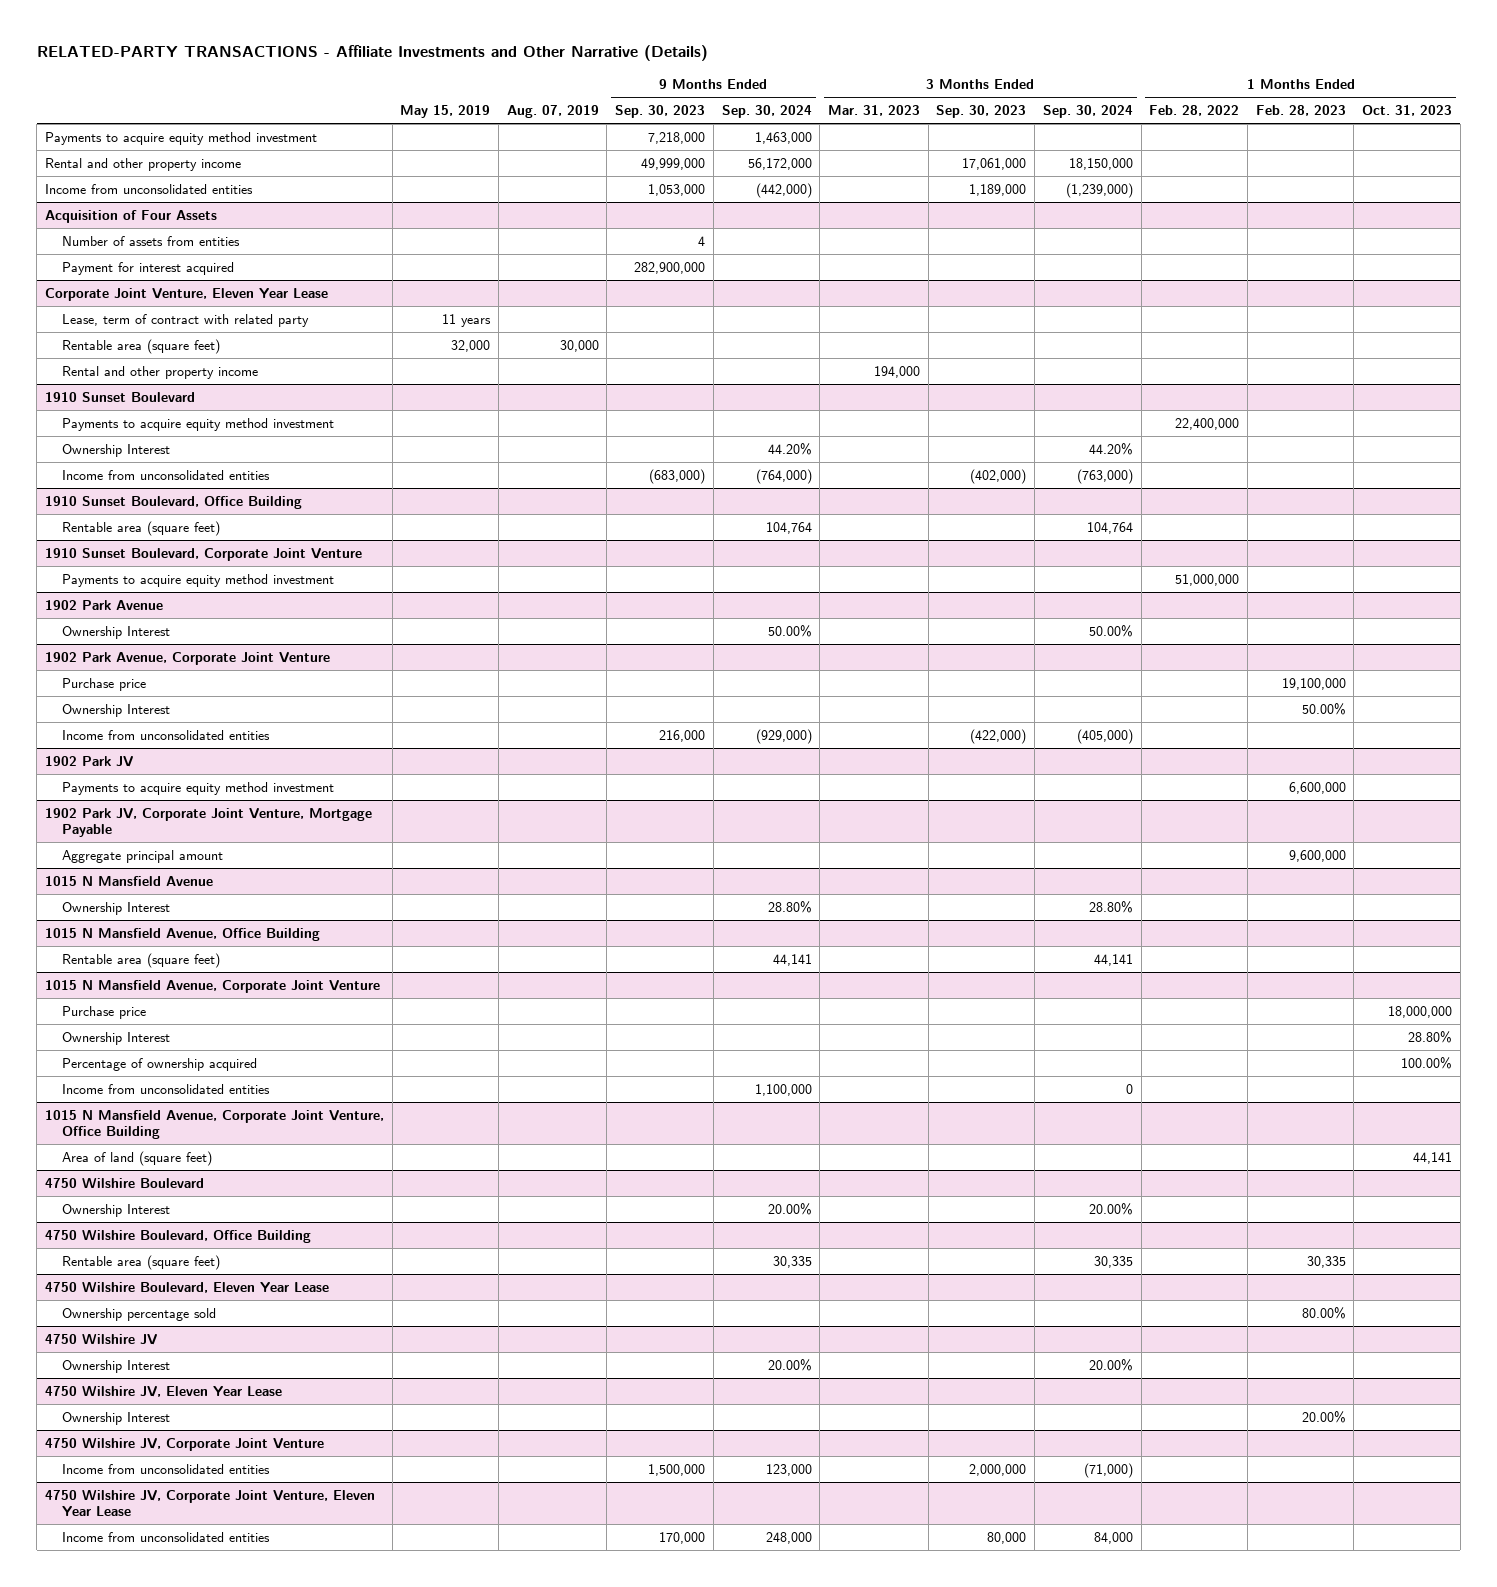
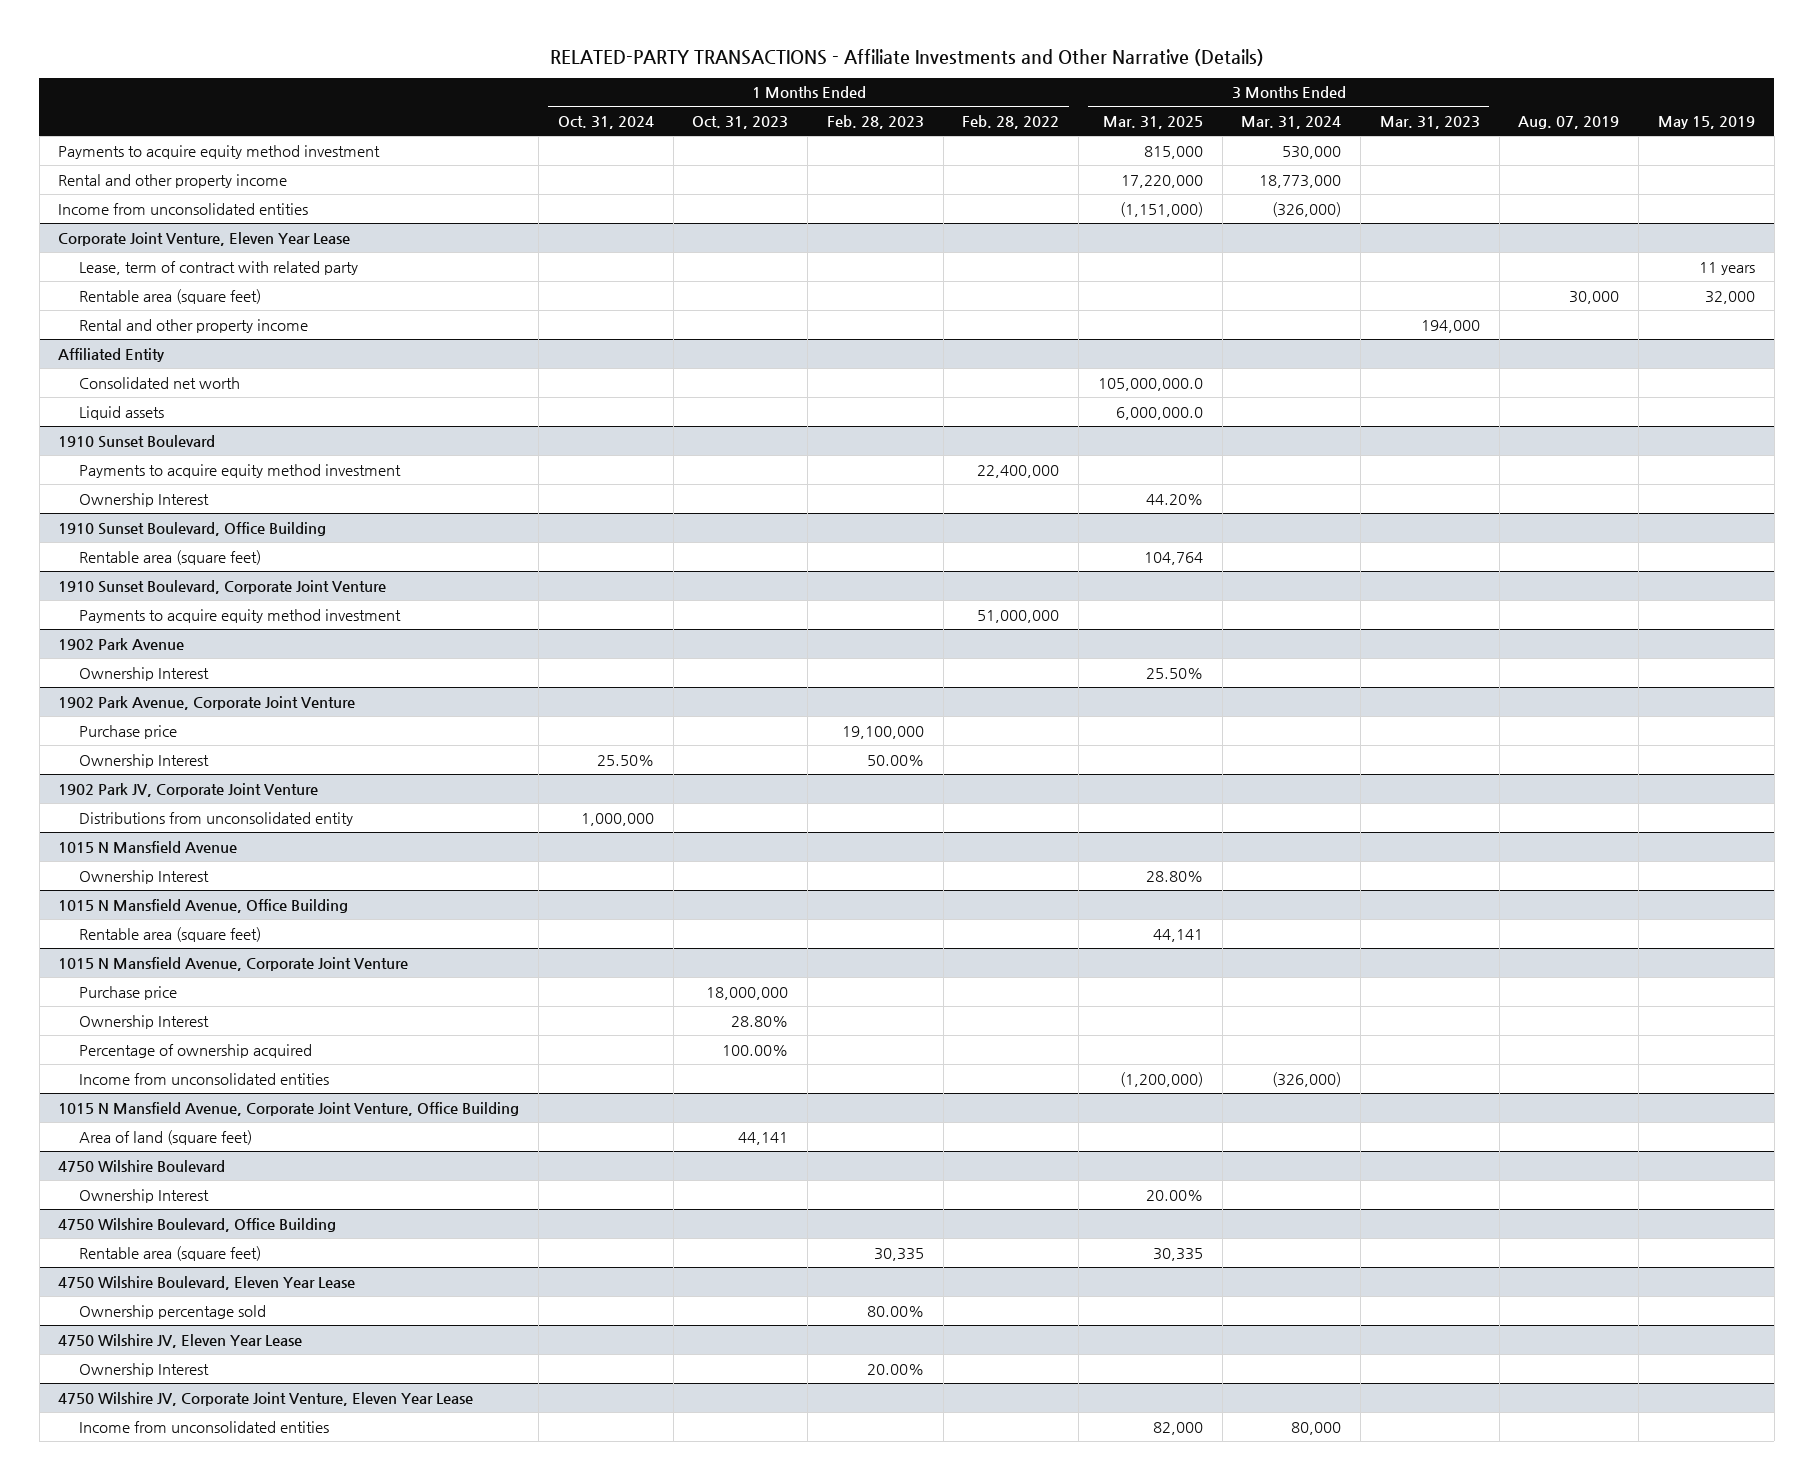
- | May 15, 2019 | Aug. 07, 2019 | 9 Months Ended Sep. 30, 2023 | 9 Months Ended Sep. 30, 2024 | 3 Months Ended Mar. 31, 2023 | 3 Months Ended Sep. 30, 2023 | 3 Months Ended Sep. 30, 2024 | 1 Months Ended Feb. 28, 2022 | 1 Months Ended Feb. 28, 2023 | 1 Months Ended Oct. 31, 2023
+ | 1 Months Ended Oct. 31, 2024 | 1 Months Ended Oct. 31, 2023 | 1 Months Ended Feb. 28, 2023 | 1 Months Ended Feb. 28, 2022 | 3 Months Ended Mar. 31, 2025 | 3 Months Ended Mar. 31, 2024 | 3 Months Ended Mar. 31, 2023 | Aug. 07, 2019 | May 15, 2019
- Acquisition of Four Assets
- Number of assets from entities | | | 4 | | | | | | |
- Payment for interest acquired | | | 282,900,000 | | | | | | |
+ Affiliated Entity
+ Consolidated net worth | | | | | 105,000,000.0 | | | |
+ Liquid assets | | | | | 6,000,000.0 | | | |
@ 1910 Sunset Boulevard
- Income from unconsolidated entities | | | (683,000) | (764,000) | | (402,000) | (763,000) | | |
@ 1902 Park Avenue, Corporate Joint Venture
- Income from unconsolidated entities | | | 216,000 | (929,000) | | (422,000) | (405,000) | | |
- 1902 Park JV
- Payments to acquire equity method investment | | | | | | | | | 6,600,000 |
- 1902 Park JV, Corporate Joint Venture, Mortgage Payable
- Aggregate principal amount | | | | | | | | | 9,600,000 |
+ 1902 Park JV, Corporate Joint Venture
+ Distributions from unconsolidated entity | 1,000,000 | | | | | | | |
- 4750 Wilshire JV
- Ownership Interest | | | | 20.00% | | | 20.00% | | |
- 4750 Wilshire JV, Corporate Joint Venture
- Income from unconsolidated entities | | | 1,500,000 | 123,000 | | 2,000,000 | (71,000) | | |

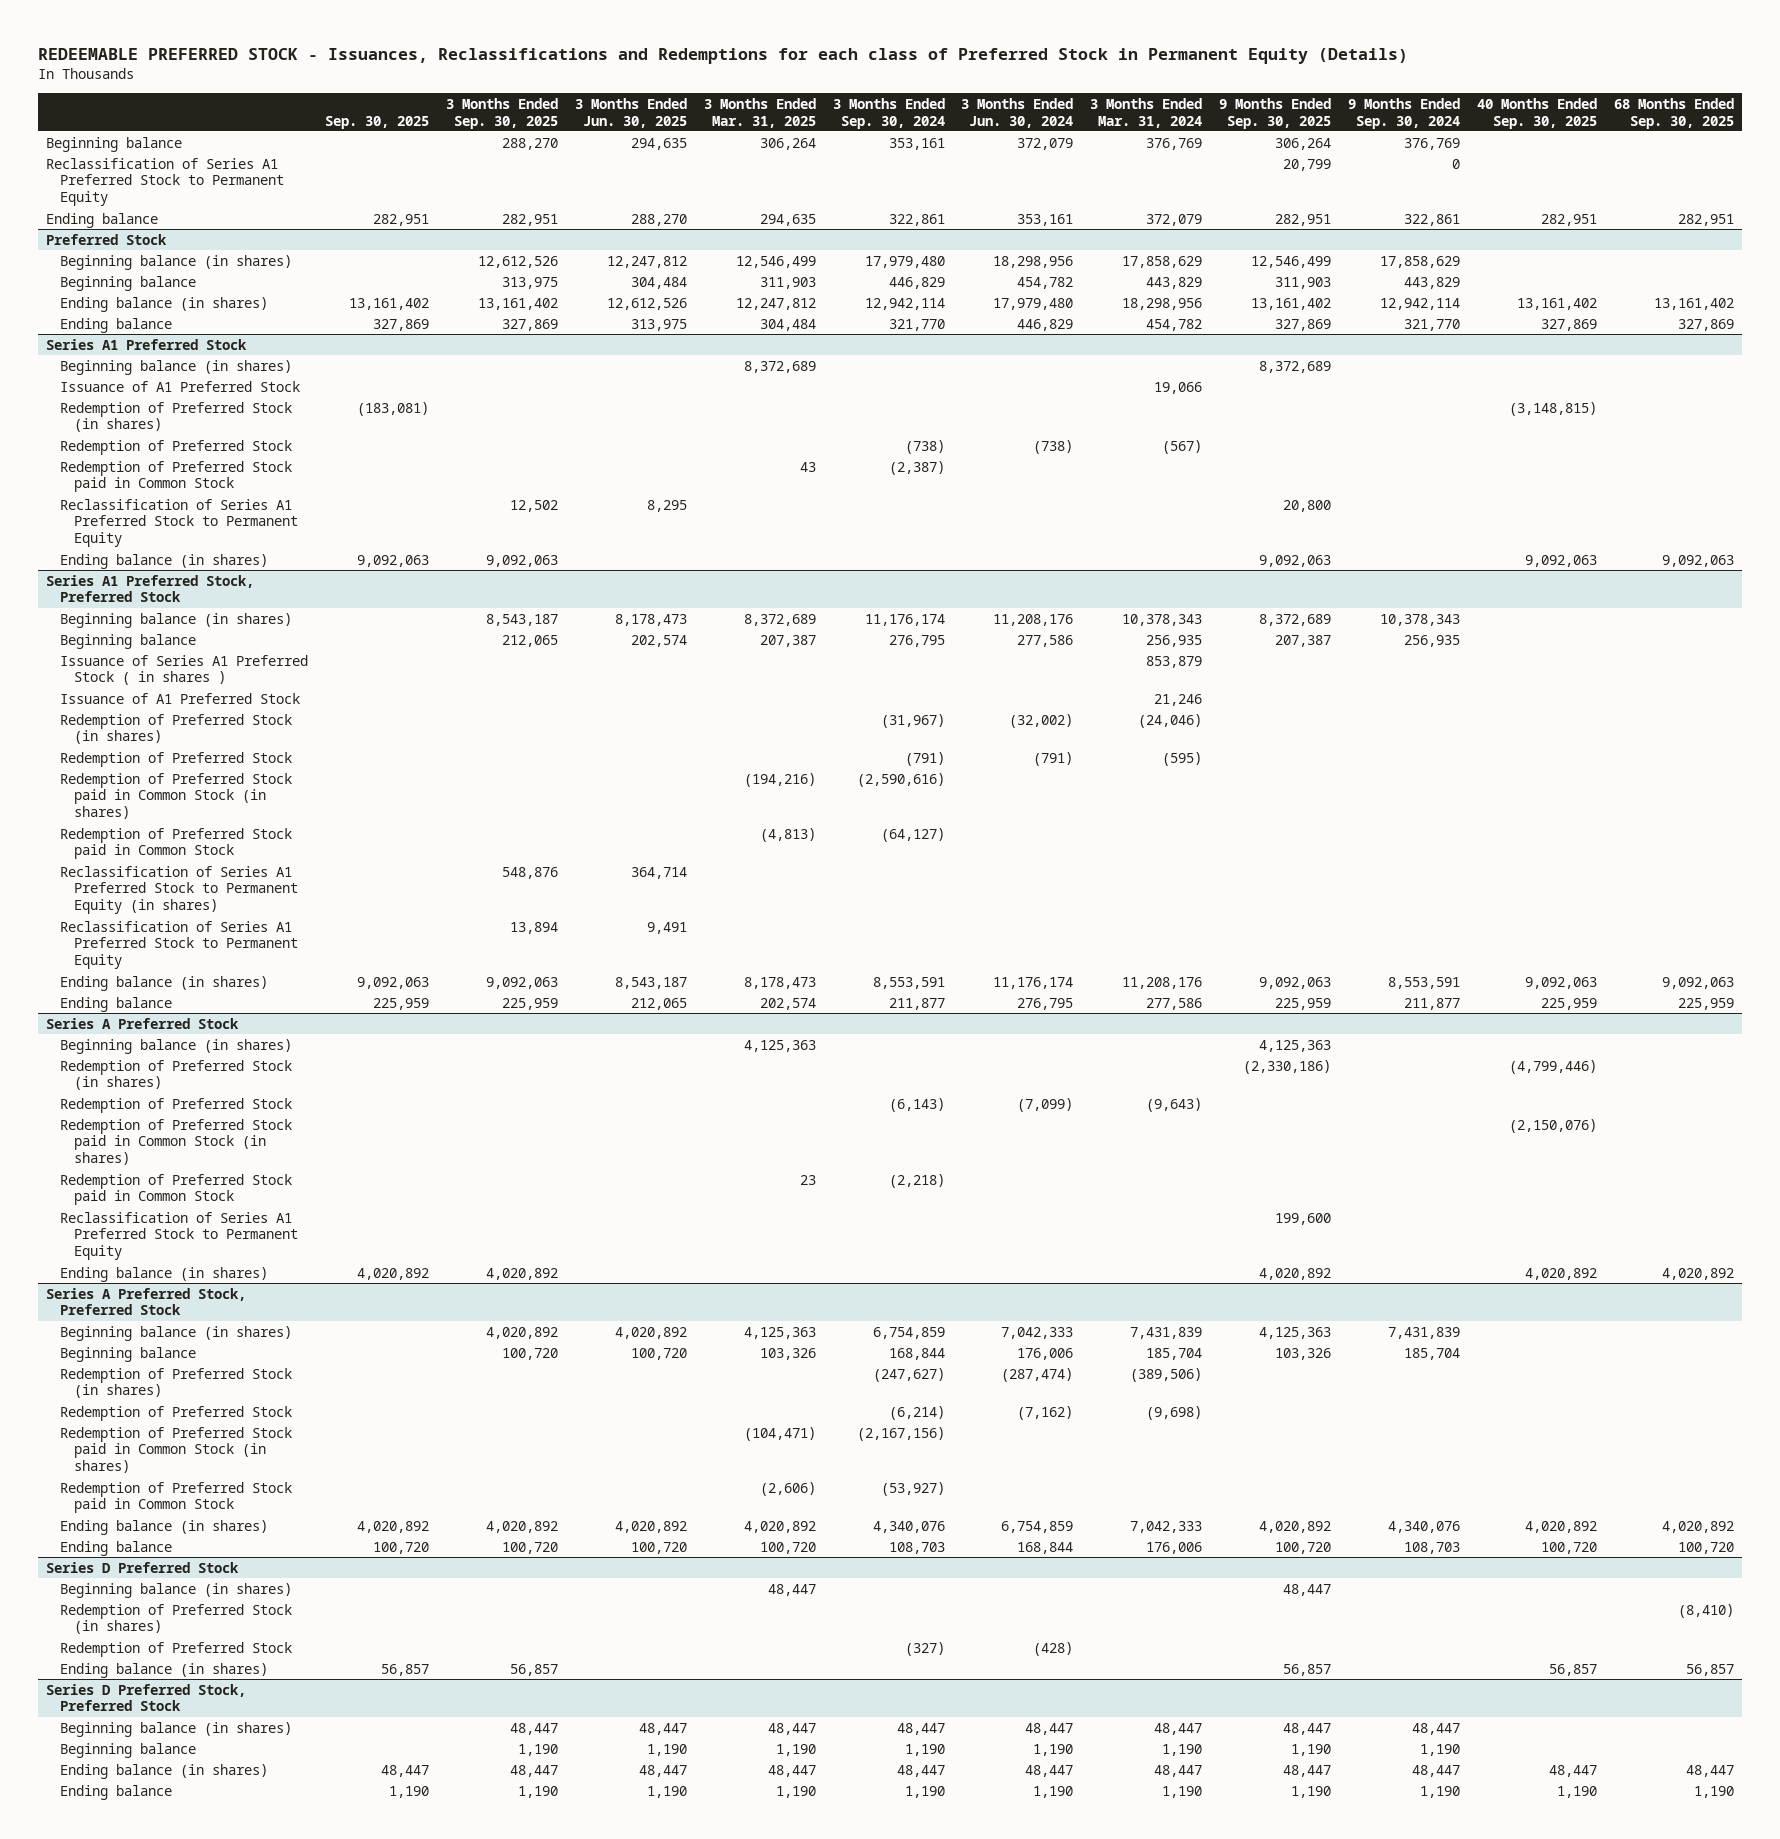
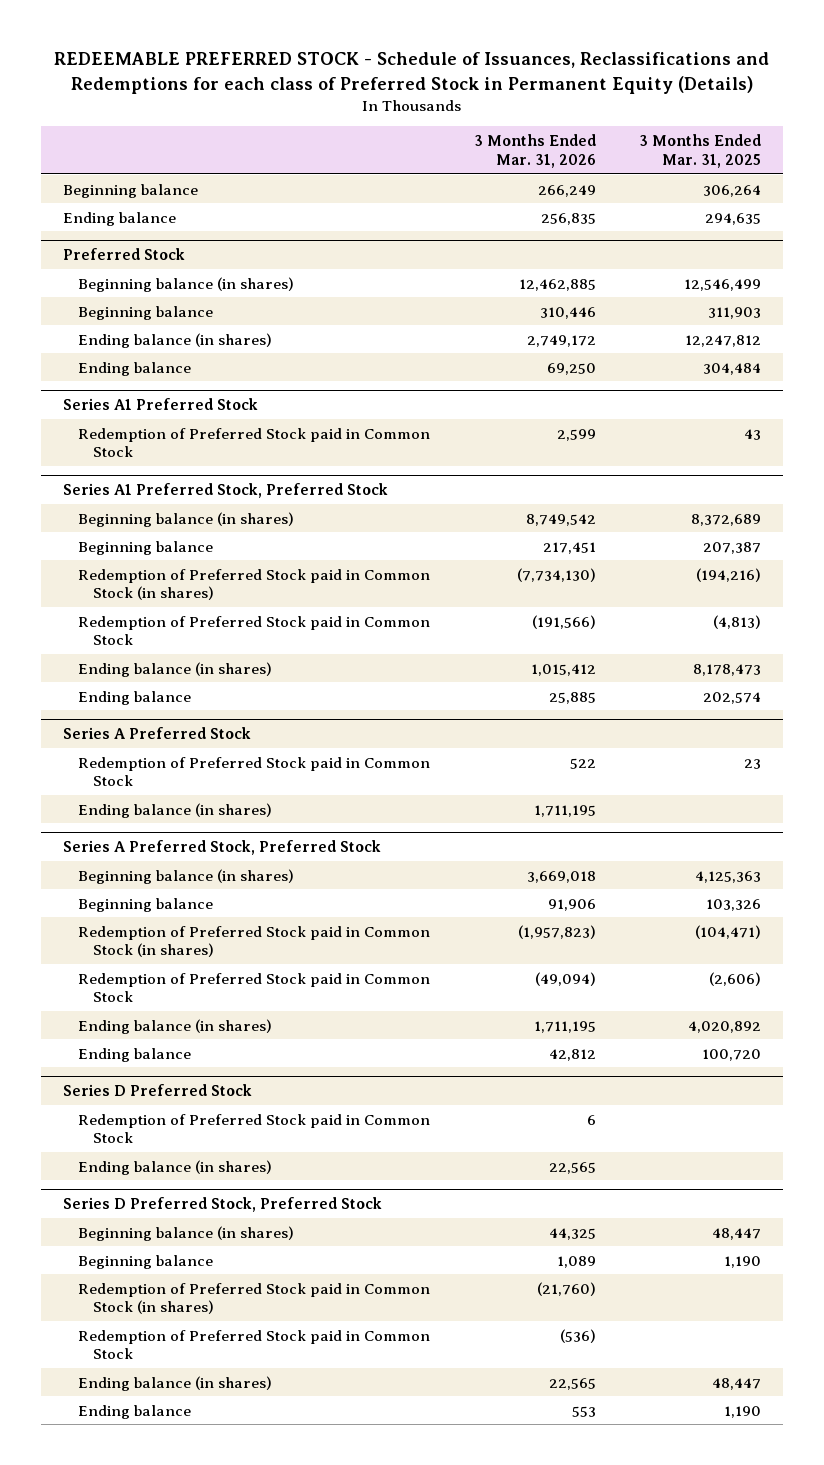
- REDEEMABLE PREFERRED STOCK - Issuances, Reclassifications and Redemptions for each class of Preferred Stock in Permanent Equity (Details)
+ REDEEMABLE PREFERRED STOCK - Schedule of Issuances, Reclassifications and Redemptions for each class of Preferred Stock in Permanent Equity (Details)
- | Sep. 30, 2025 | 3 Months Ended Sep. 30, 2025 | 3 Months Ended Jun. 30, 2025 | 3 Months Ended Mar. 31, 2025 | 3 Months Ended Sep. 30, 2024 | 3 Months Ended Jun. 30, 2024 | 3 Months Ended Mar. 31, 2024 | 9 Months Ended Sep. 30, 2025 | 9 Months Ended Sep. 30, 2024 | 40 Months Ended Sep. 30, 2025 | 68 Months Ended Sep. 30, 2025
+ | 3 Months Ended Mar. 31, 2026 | 3 Months Ended Mar. 31, 2025
- Reclassification of Series A1 Preferred Stock to Permanent Equity | | | | | | | | 20,799 | 0 | |
@ Series A1 Preferred Stock
- Beginning balance (in shares) | | | | 8,372,689 | | | | 8,372,689 | | |
- Issuance of A1 Preferred Stock | | | | | | | 19,066 | | | |
- Redemption of Preferred Stock (in shares) | (183,081) | | | | | | | | | (3,148,815) |
- Redemption of Preferred Stock | | | | | (738) | (738) | (567) | | | |
- Reclassification of Series A1 Preferred Stock to Permanent Equity | | 12,502 | 8,295 | | | | | 20,800 | | |
- Ending balance (in shares) | 9,092,063 | 9,092,063 | | | | | | 9,092,063 | | 9,092,063 | 9,092,063
@ Series A1 Preferred Stock, Preferred Stock
- Issuance of Series A1 Preferred Stock ( in shares ) | | | | | | | 853,879 | | | |
- Issuance of A1 Preferred Stock | | | | | | | 21,246 | | | |
- Redemption of Preferred Stock (in shares) | | | | | (31,967) | (32,002) | (24,046) | | | |
- Redemption of Preferred Stock | | | | | (791) | (791) | (595) | | | |
- Reclassification of Series A1 Preferred Stock to Permanent Equity (in shares) | | 548,876 | 364,714 | | | | | | | |
- Reclassification of Series A1 Preferred Stock to Permanent Equity | | 13,894 | 9,491 | | | | | | | |
@ Series A Preferred Stock
- Beginning balance (in shares) | | | | 4,125,363 | | | | 4,125,363 | | |
- Redemption of Preferred Stock (in shares) | | | | | | | | (2,330,186) | | (4,799,446) |
- Redemption of Preferred Stock | | | | | (6,143) | (7,099) | (9,643) | | | |
- Redemption of Preferred Stock paid in Common Stock (in shares) | | | | | | | | | | (2,150,076) |
- Reclassification of Series A1 Preferred Stock to Permanent Equity | | | | | | | | 199,600 | | |
@ Series A Preferred Stock, Preferred Stock
- Redemption of Preferred Stock (in shares) | | | | | (247,627) | (287,474) | (389,506) | | | |
- Redemption of Preferred Stock | | | | | (6,214) | (7,162) | (9,698) | | | |
@ Series D Preferred Stock
- Beginning balance (in shares) | | | | 48,447 | | | | 48,447 | | |
- Redemption of Preferred Stock (in shares) | | | | | | | | | | | (8,410)
- Redemption of Preferred Stock | | | | | (327) | (428) | | | | |
+ Redemption of Preferred Stock paid in Common Stock | 6 |
@ Series D Preferred Stock, Preferred Stock
+ Redemption of Preferred Stock paid in Common Stock (in shares) | (21,760) |
+ Redemption of Preferred Stock paid in Common Stock | (536) |

